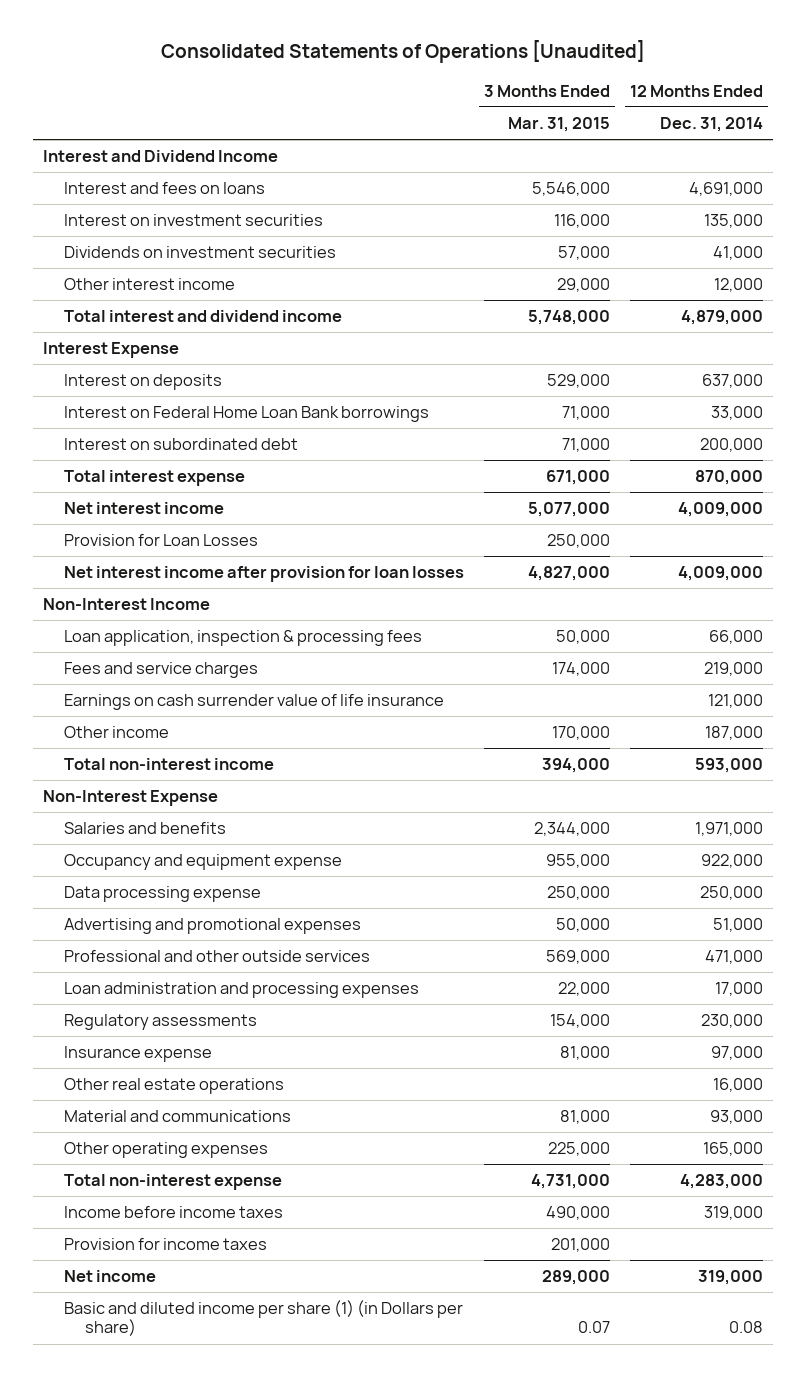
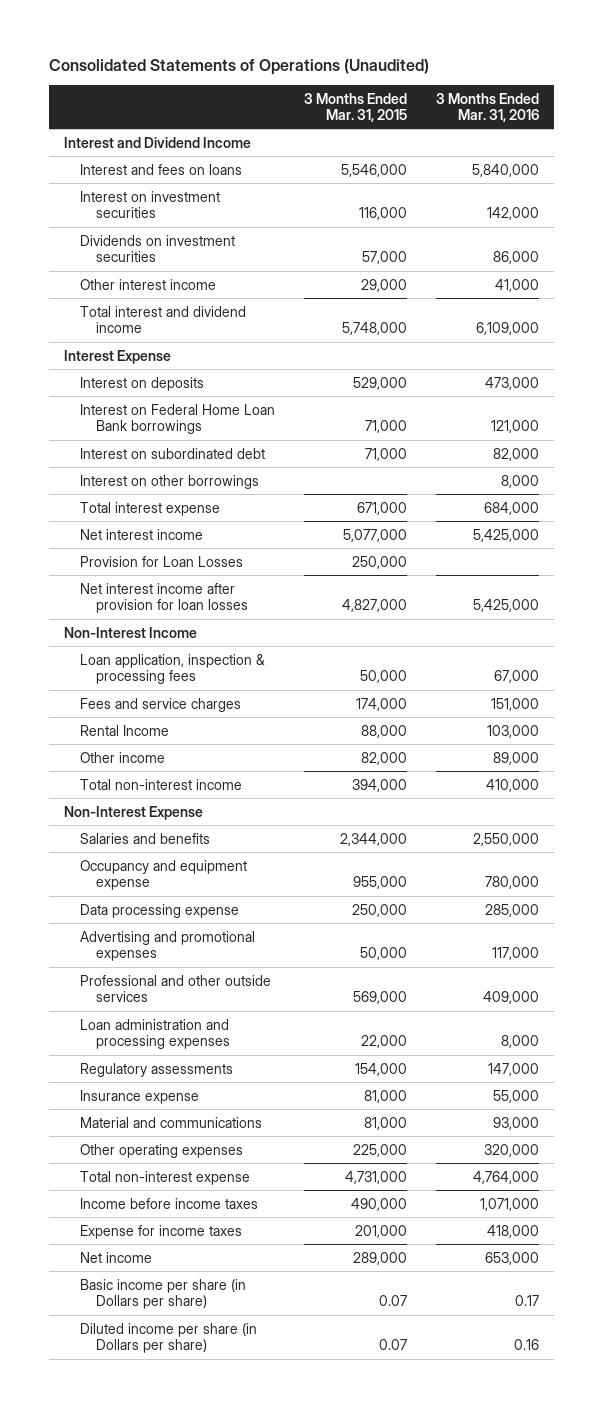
- Consolidated Statements of Operations [Unaudited]
+ Consolidated Statements of Operations (Unaudited)
- | 3 Months Ended Mar. 31, 2015 | 12 Months Ended Dec. 31, 2014
+ | 3 Months Ended Mar. 31, 2015 | 3 Months Ended Mar. 31, 2016
+ Interest on other borrowings | | 8,000
- Earnings on cash surrender value of life insurance | | 121,000
- Other income | 170,000 | 187,000
+ Rental Income | 88,000 | 103,000
+ Other income | 82,000 | 89,000
- Other real estate operations | | 16,000
- Provision for income taxes | 201,000 |
+ Expense for income taxes | 201,000 | 418,000
- Basic and diluted income per share (1) (in Dollars per share) | 0.07 | 0.08
+ Basic income per share (in Dollars per share) | 0.07 | 0.17
+ Diluted income per share (in Dollars per share) | 0.07 | 0.16

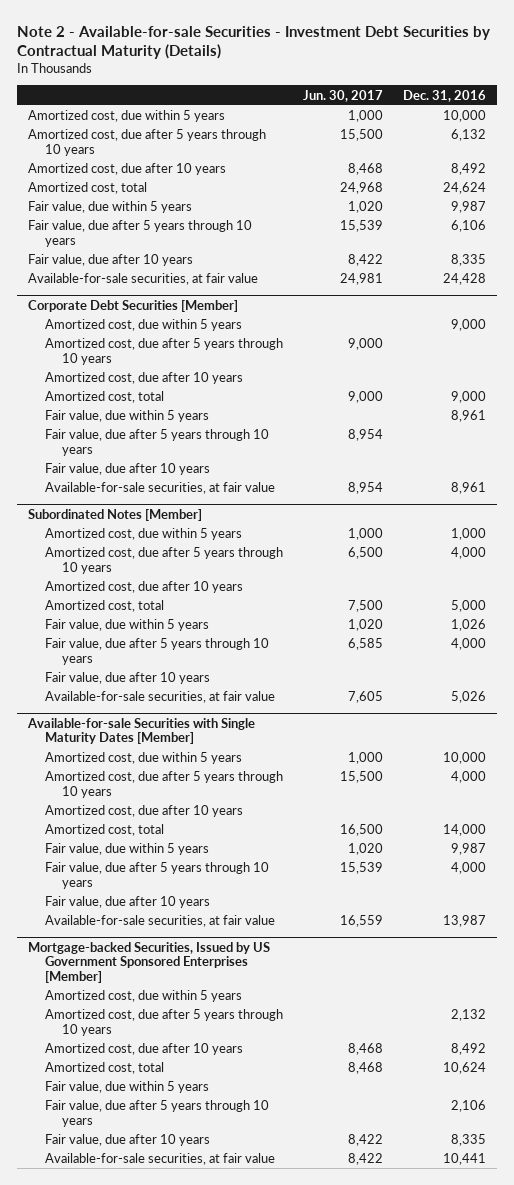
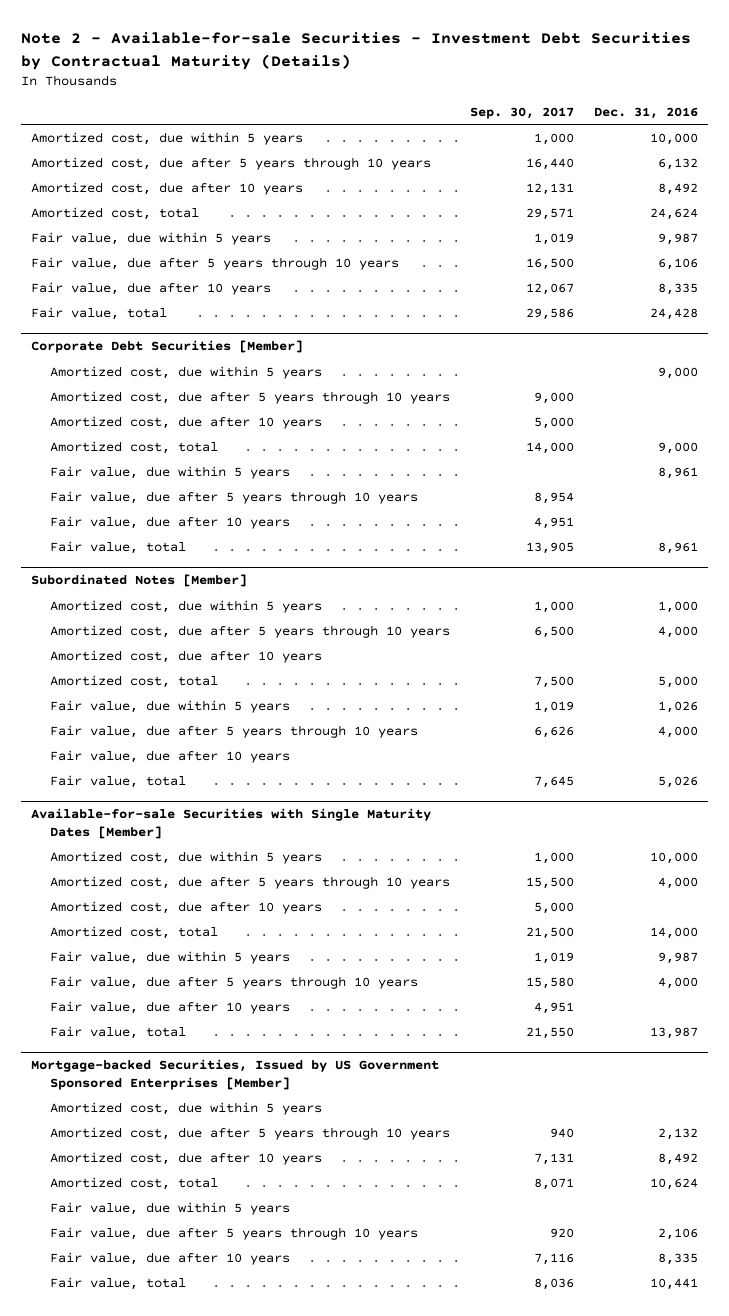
- | Jun. 30, 2017 | Dec. 31, 2016
+ | Sep. 30, 2017 | Dec. 31, 2016
- Available-for-sale securities, at fair value | 24,981 | 24,428
+ Fair value, total | 29,586 | 24,428
@ Corporate Debt Securities [Member]
- Available-for-sale securities, at fair value | 8,954 | 8,961
+ Fair value, total | 13,905 | 8,961
@ Subordinated Notes [Member]
- Available-for-sale securities, at fair value | 7,605 | 5,026
+ Fair value, total | 7,645 | 5,026
@ Available-for-sale Securities with Single Maturity Dates [Member]
- Available-for-sale securities, at fair value | 16,559 | 13,987
+ Fair value, total | 21,550 | 13,987
@ Mortgage-backed Securities, Issued by US Government Sponsored Enterprises [Member]
- Available-for-sale securities, at fair value | 8,422 | 10,441
+ Fair value, total | 8,036 | 10,441

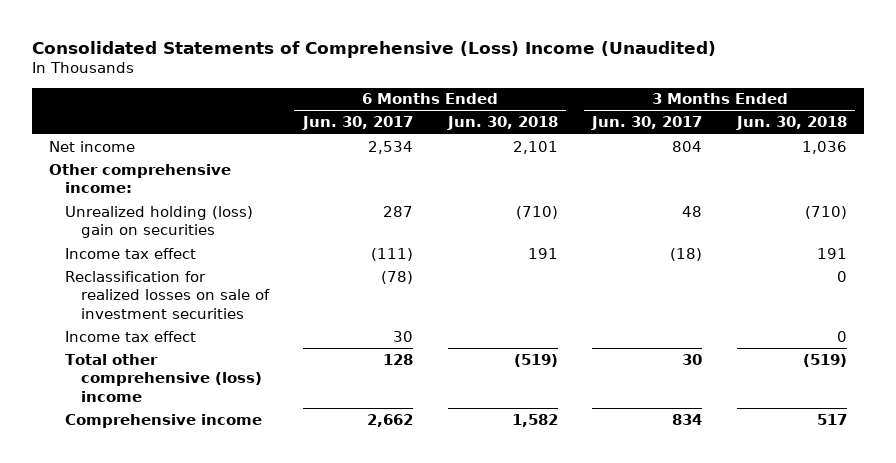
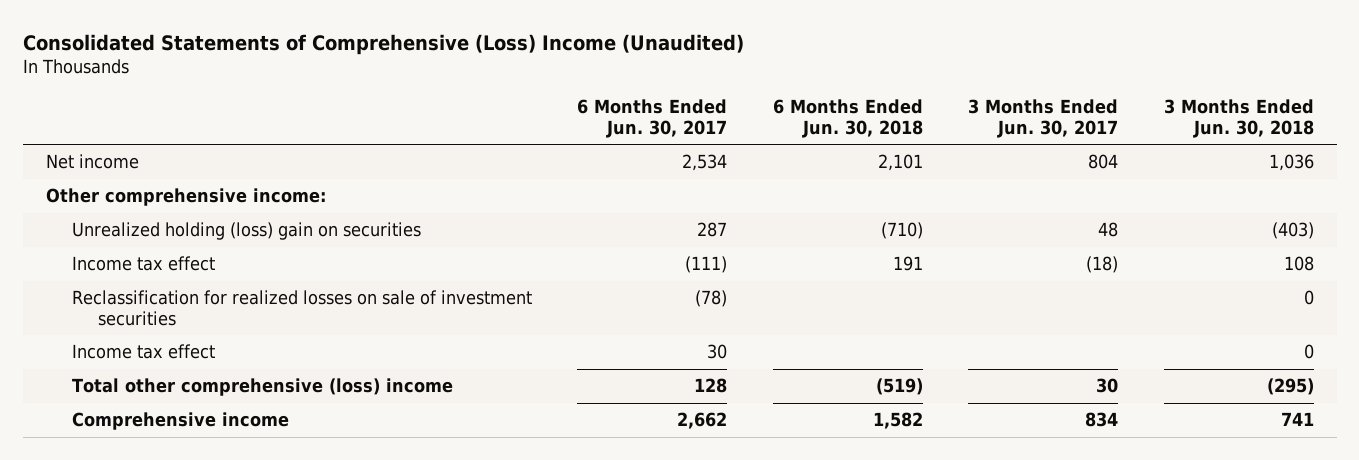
- Unrealized holding (loss) gain on securities | 287 | (710) | 48 | (710)
- Income tax effect | (111) | 191 | (18) | 191
+ Unrealized holding (loss) gain on securities | 287 | (710) | 48 | (403)
+ Income tax effect | (111) | 191 | (18) | 108
- Total other comprehensive (loss) income | 128 | (519) | 30 | (519)
- Comprehensive income | 2,662 | 1,582 | 834 | 517
+ Total other comprehensive (loss) income | 128 | (519) | 30 | (295)
+ Comprehensive income | 2,662 | 1,582 | 834 | 741

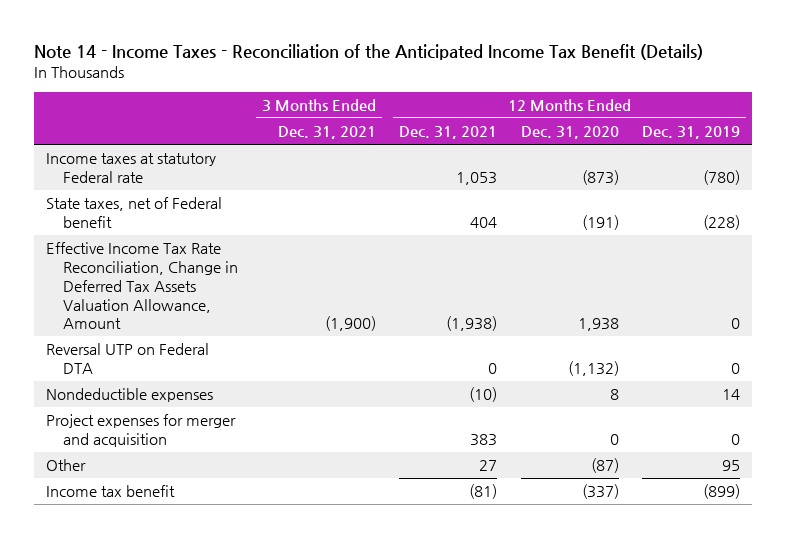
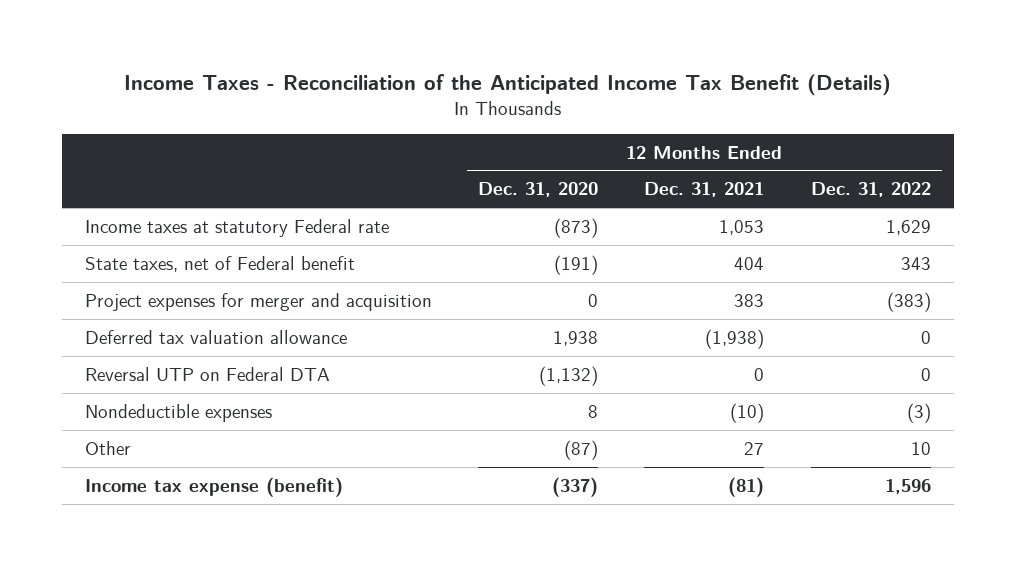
- Note 14 - Income Taxes - Reconciliation of the Anticipated Income Tax Benefit (Details)
+ Income Taxes - Reconciliation of the Anticipated Income Tax Benefit (Details)
- | 3 Months Ended Dec. 31, 2021 | 12 Months Ended Dec. 31, 2021 | 12 Months Ended Dec. 31, 2020 | 12 Months Ended Dec. 31, 2019
+ | 12 Months Ended Dec. 31, 2020 | 12 Months Ended Dec. 31, 2021 | 12 Months Ended Dec. 31, 2022
- Effective Income Tax Rate Reconciliation, Change in Deferred Tax Assets Valuation Allowance, Amount | (1,900) | (1,938) | 1,938 | 0
moved up: Project expenses for merger and acquisition | 0 | 383 | (383)
+ Deferred tax valuation allowance | 1,938 | (1,938) | 0
- Income tax benefit | | (81) | (337) | (899)
+ Income tax expense (benefit) | (337) | (81) | 1,596

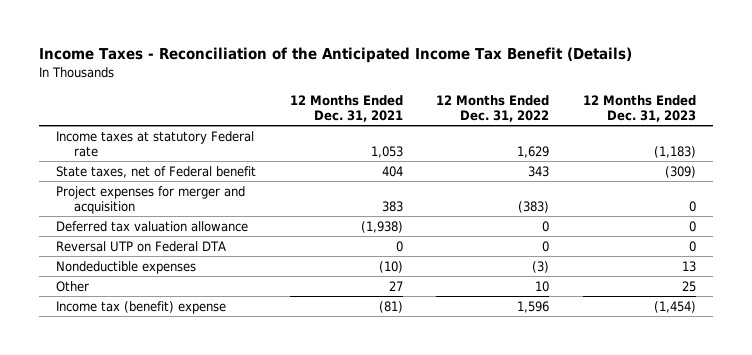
- | 12 Months Ended Dec. 31, 2020 | 12 Months Ended Dec. 31, 2021 | 12 Months Ended Dec. 31, 2022
+ | 12 Months Ended Dec. 31, 2021 | 12 Months Ended Dec. 31, 2022 | 12 Months Ended Dec. 31, 2023
- Income tax expense (benefit) | (337) | (81) | 1,596
+ Income tax (benefit) expense | (81) | 1,596 | (1,454)

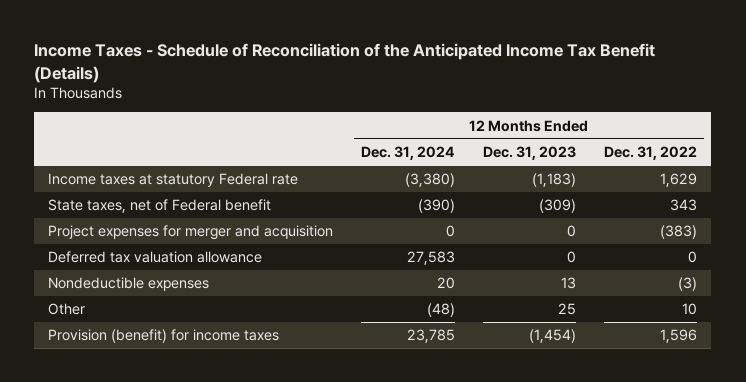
- Income Taxes - Reconciliation of the Anticipated Income Tax Benefit (Details)
+ Income Taxes - Schedule of Reconciliation of the Anticipated Income Tax Benefit (Details)
- | 12 Months Ended Dec. 31, 2021 | 12 Months Ended Dec. 31, 2022 | 12 Months Ended Dec. 31, 2023
+ | 12 Months Ended Dec. 31, 2024 | 12 Months Ended Dec. 31, 2023 | 12 Months Ended Dec. 31, 2022
- Reversal UTP on Federal DTA | 0 | 0 | 0
- Income tax (benefit) expense | (81) | 1,596 | (1,454)
+ Provision (benefit) for income taxes | 23,785 | (1,454) | 1,596

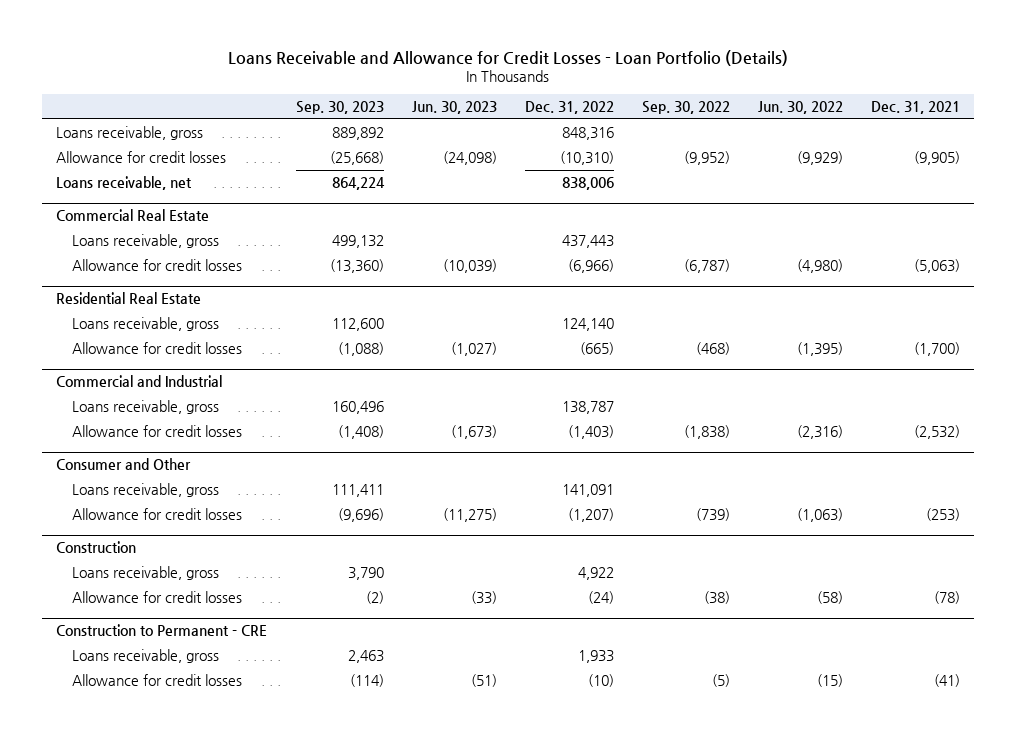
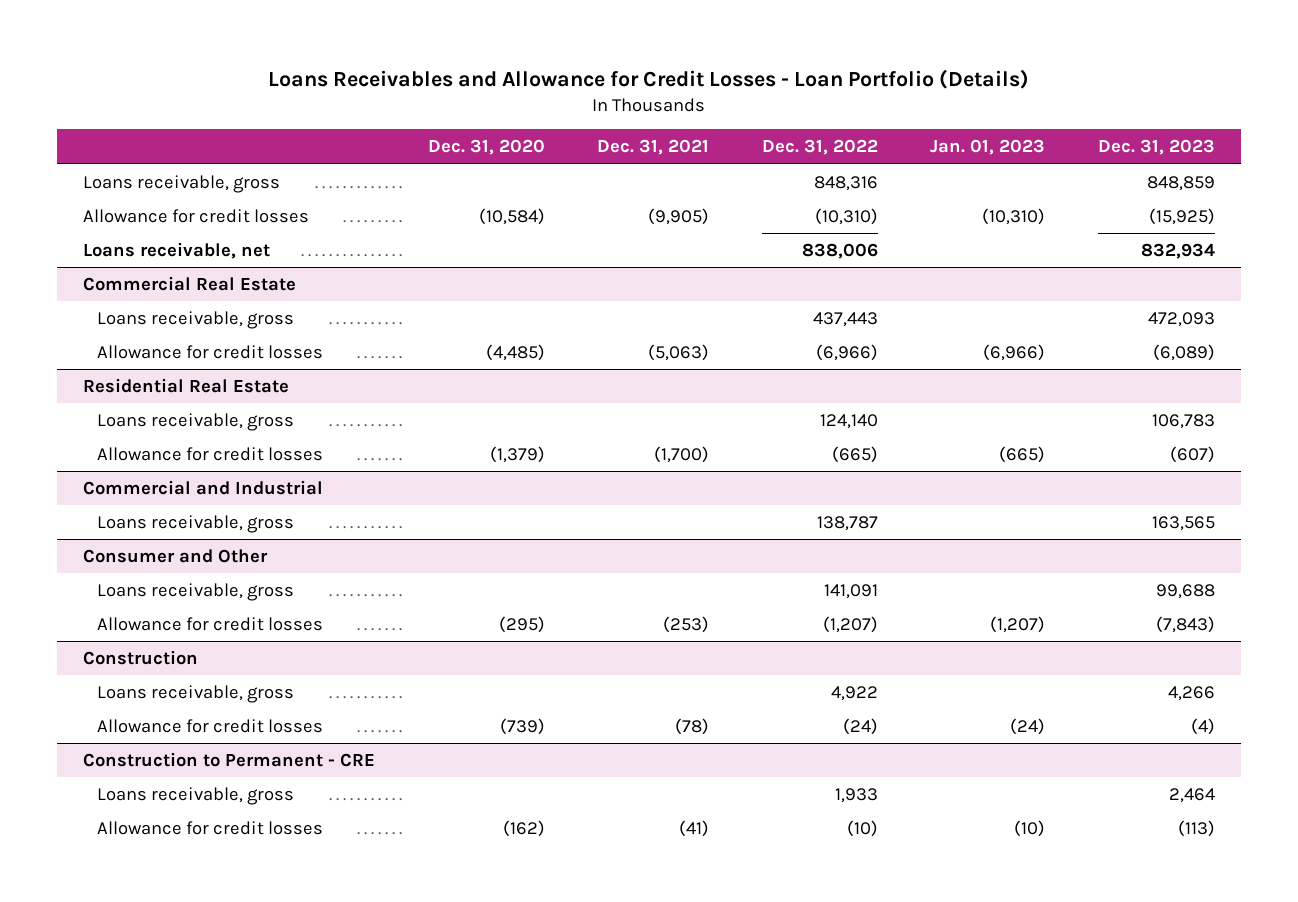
- Loans Receivable and Allowance for Credit Losses - Loan Portfolio (Details)
+ Loans Receivables and Allowance for Credit Losses - Loan Portfolio (Details)
- | Sep. 30, 2023 | Jun. 30, 2023 | Dec. 31, 2022 | Sep. 30, 2022 | Jun. 30, 2022 | Dec. 31, 2021
+ | Dec. 31, 2020 | Dec. 31, 2021 | Dec. 31, 2022 | Jan. 01, 2023 | Dec. 31, 2023
@ Commercial and Industrial
- Allowance for credit losses | (1,408) | (1,673) | (1,403) | (1,838) | (2,316) | (2,532)

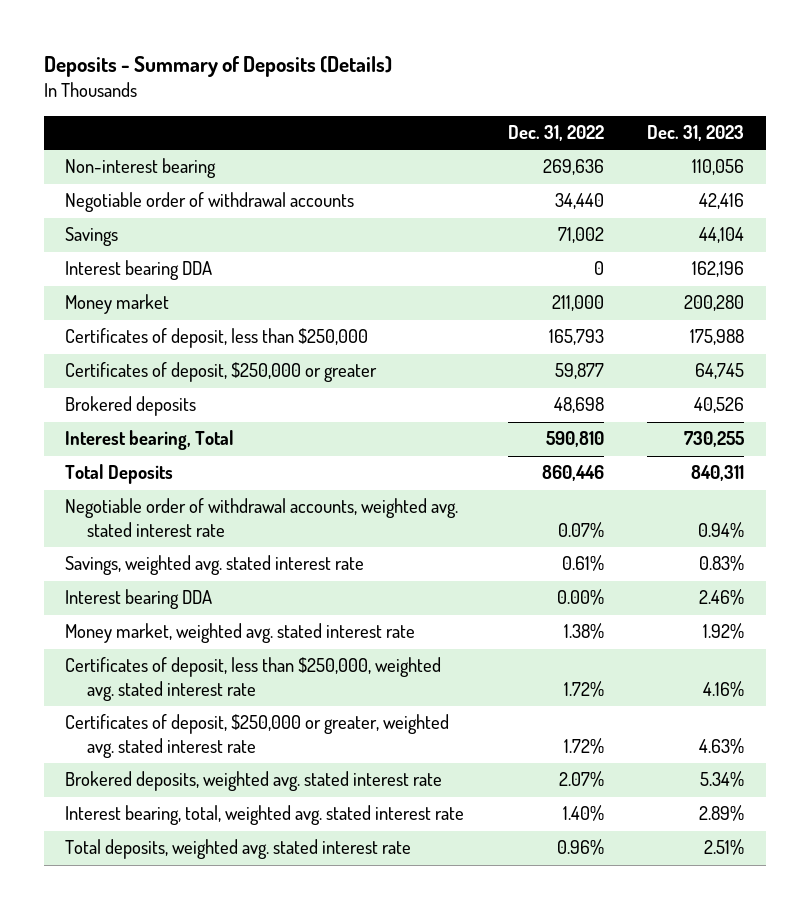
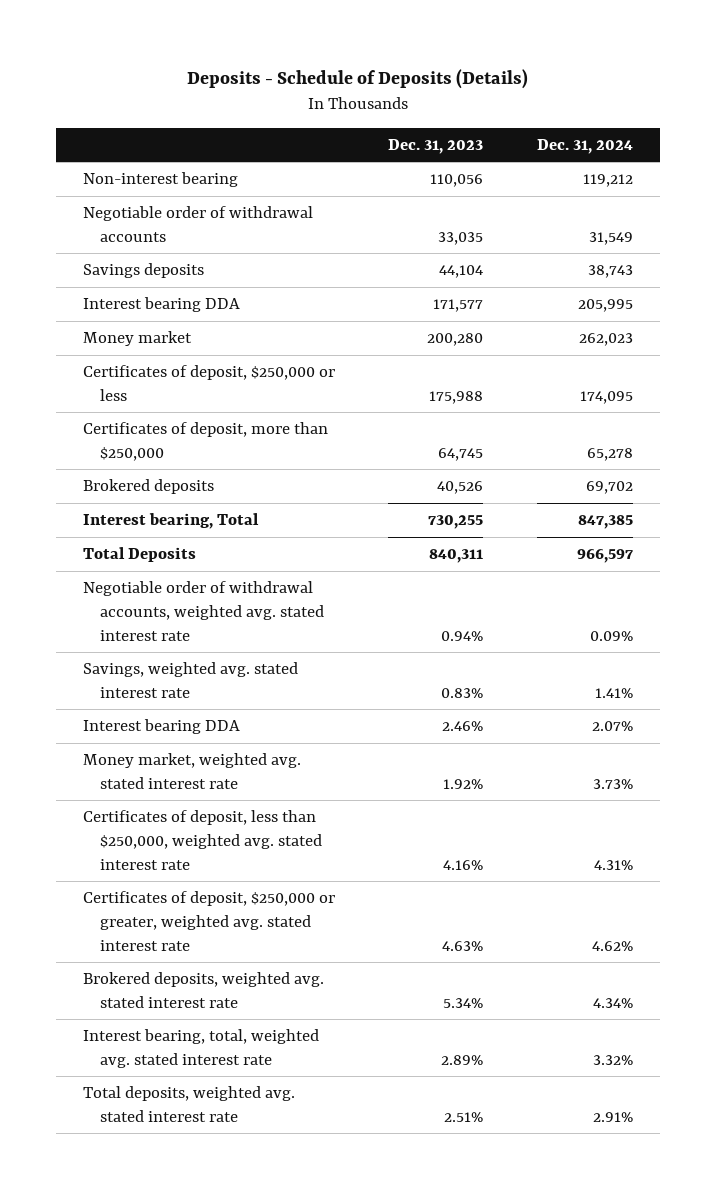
- Deposits - Summary of Deposits (Details)
+ Deposits - Schedule of Deposits (Details)
- | Dec. 31, 2022 | Dec. 31, 2023
+ | Dec. 31, 2023 | Dec. 31, 2024
- Negotiable order of withdrawal accounts | 34,440 | 42,416
- Savings | 71,002 | 44,104
- Interest bearing DDA | 0 | 162,196
+ Negotiable order of withdrawal accounts | 33,035 | 31,549
+ Savings deposits | 44,104 | 38,743
+ Interest bearing DDA | 171,577 | 205,995
- Certificates of deposit, less than $250,000 | 165,793 | 175,988
- Certificates of deposit, $250,000 or greater | 59,877 | 64,745
+ Certificates of deposit, $250,000 or less | 175,988 | 174,095
+ Certificates of deposit, more than $250,000 | 64,745 | 65,278

